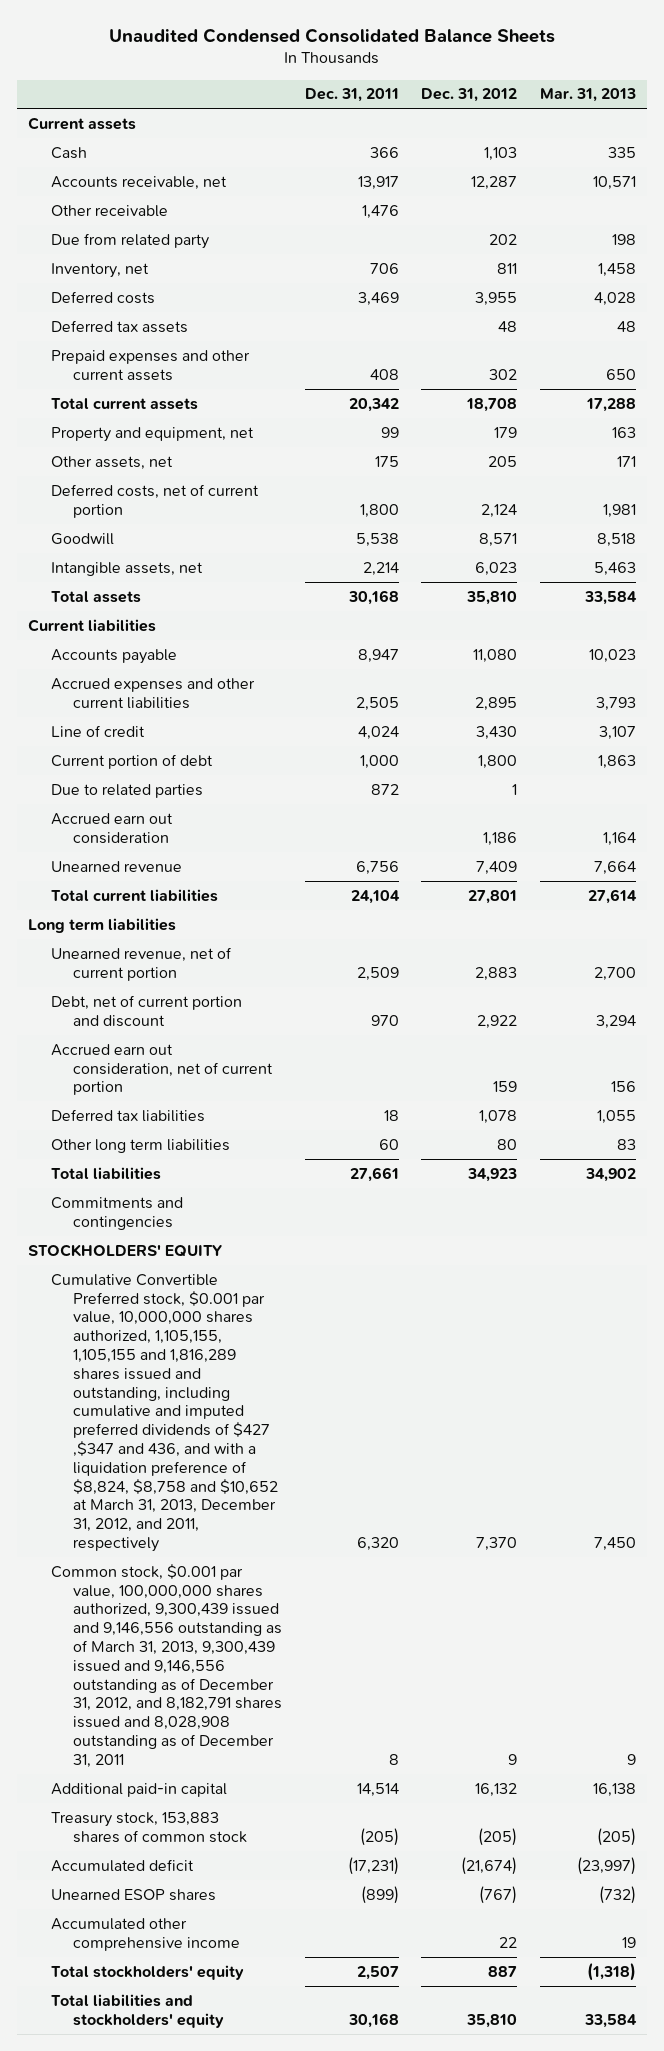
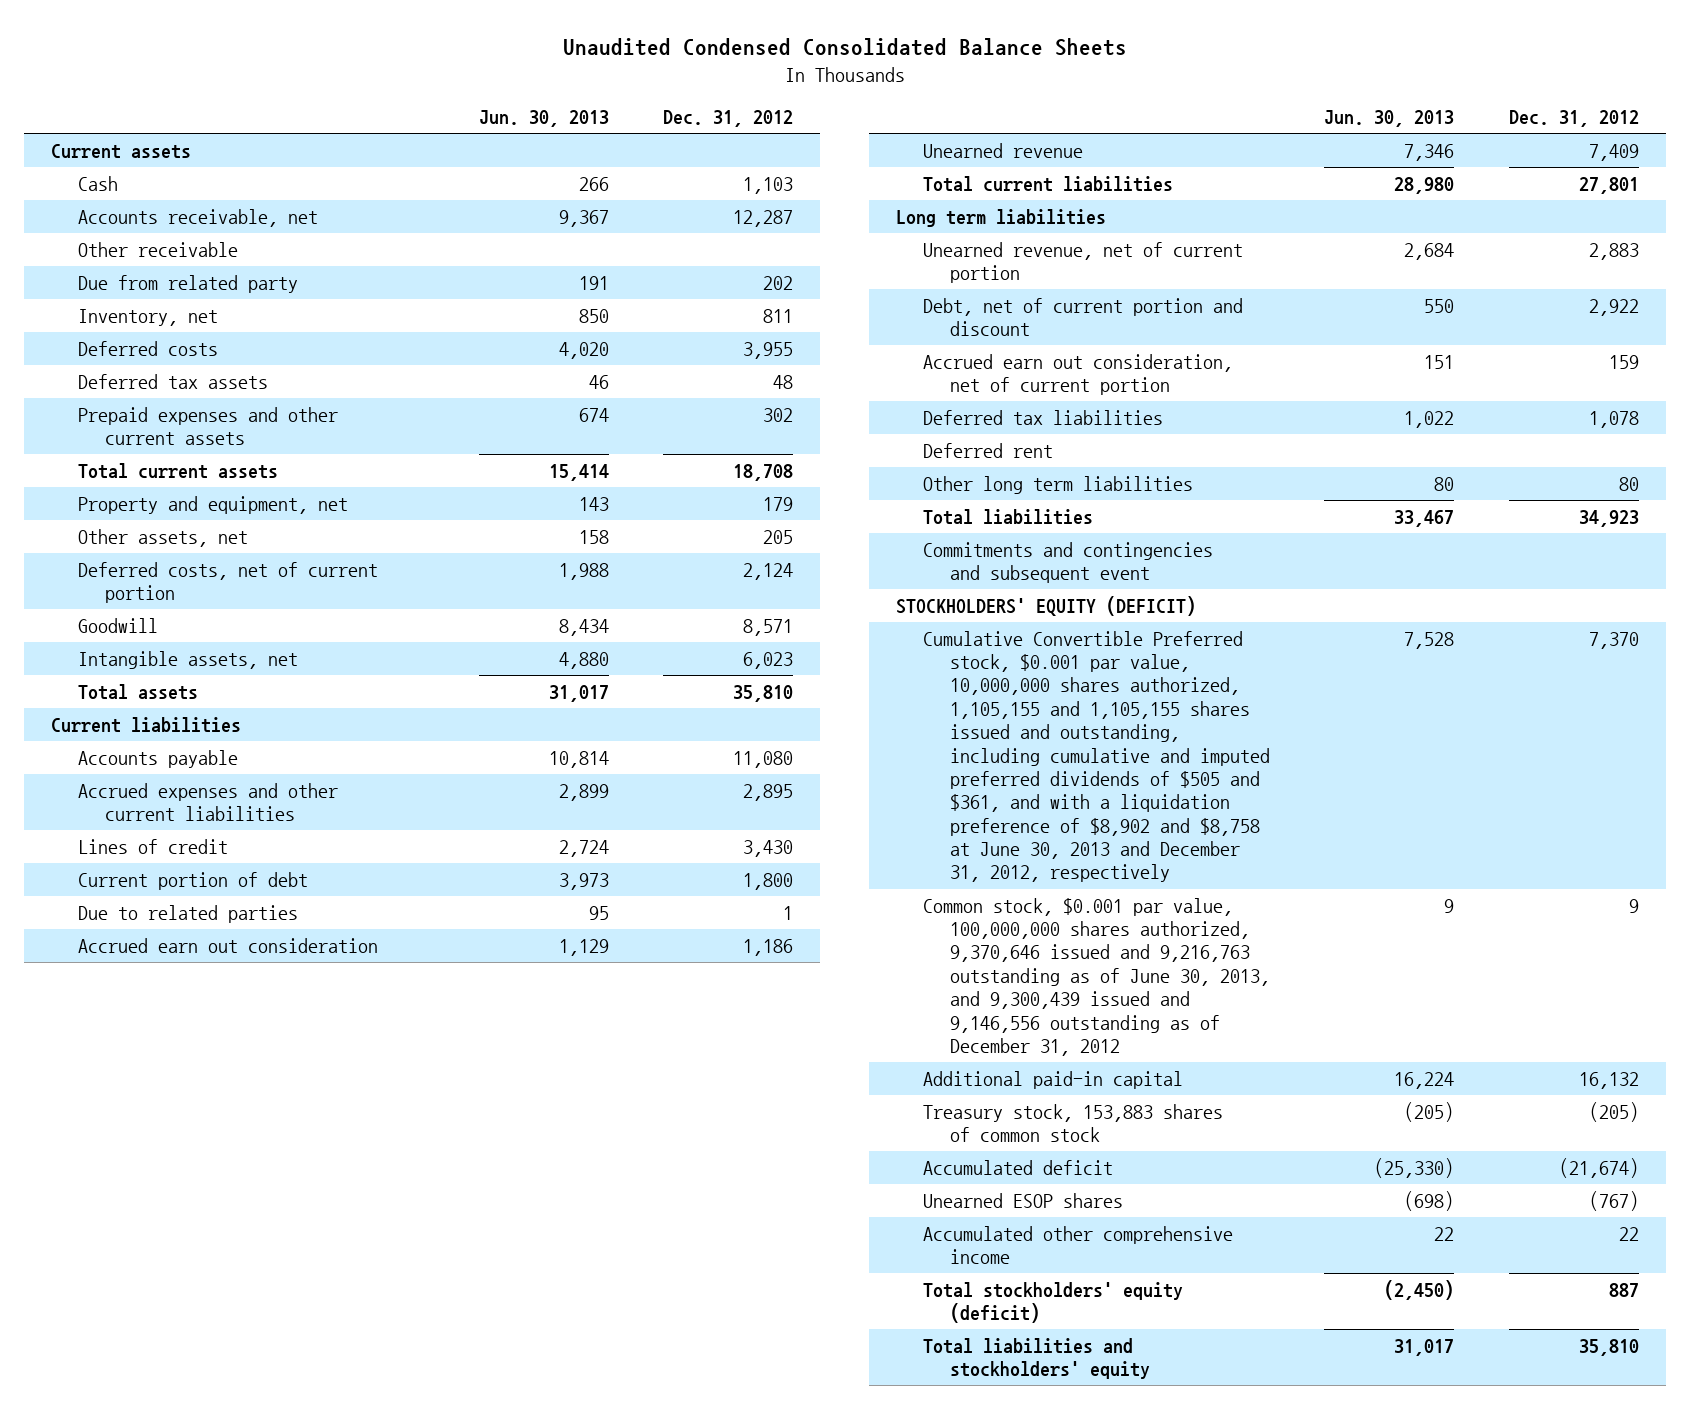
- | Dec. 31, 2011 | Dec. 31, 2012 | Mar. 31, 2013
+ | Jun. 30, 2013 | Dec. 31, 2012
- Line of credit | 4,024 | 3,430 | 3,107
+ Lines of credit | 2,724 | 3,430
+ Deferred rent
- Commitments and contingencies
- STOCKHOLDERS' EQUITY
- Cumulative Convertible Preferred stock, $0.001 par value, 10,000,000 shares authorized, 1,105,155, 1,105,155 and 1,816,289 shares issued and outstanding, including cumulative and imputed preferred dividends of $427 ,$347 and 436, and with a liquidation preference of $8,824, $8,758 and $10,652 at March 31, 2013, December 31, 2012, and 2011, respectively | 6,320 | 7,370 | 7,450
- Common stock, $0.001 par value, 100,000,000 shares authorized, 9,300,439 issued and 9,146,556 outstanding as of March 31, 2013, 9,300,439 issued and 9,146,556 outstanding as of December 31, 2012, and 8,182,791 shares issued and 8,028,908 outstanding as of December 31, 2011 | 8 | 9 | 9
+ Commitments and contingencies and subsequent event
+ STOCKHOLDERS' EQUITY (DEFICIT)
+ Cumulative Convertible Preferred stock, $0.001 par value, 10,000,000 shares authorized, 1,105,155 and 1,105,155 shares issued and outstanding, including cumulative and imputed preferred dividends of $505 and $361, and with a liquidation preference of $8,902 and $8,758 at June 30, 2013 and December 31, 2012, respectively | 7,528 | 7,370
+ Common stock, $0.001 par value, 100,000,000 shares authorized, 9,370,646 issued and 9,216,763 outstanding as of June 30, 2013, and 9,300,439 issued and 9,146,556 outstanding as of December 31, 2012 | 9 | 9
- Total stockholders' equity | 2,507 | 887 | (1,318)
+ Total stockholders' equity (deficit) | (2,450) | 887

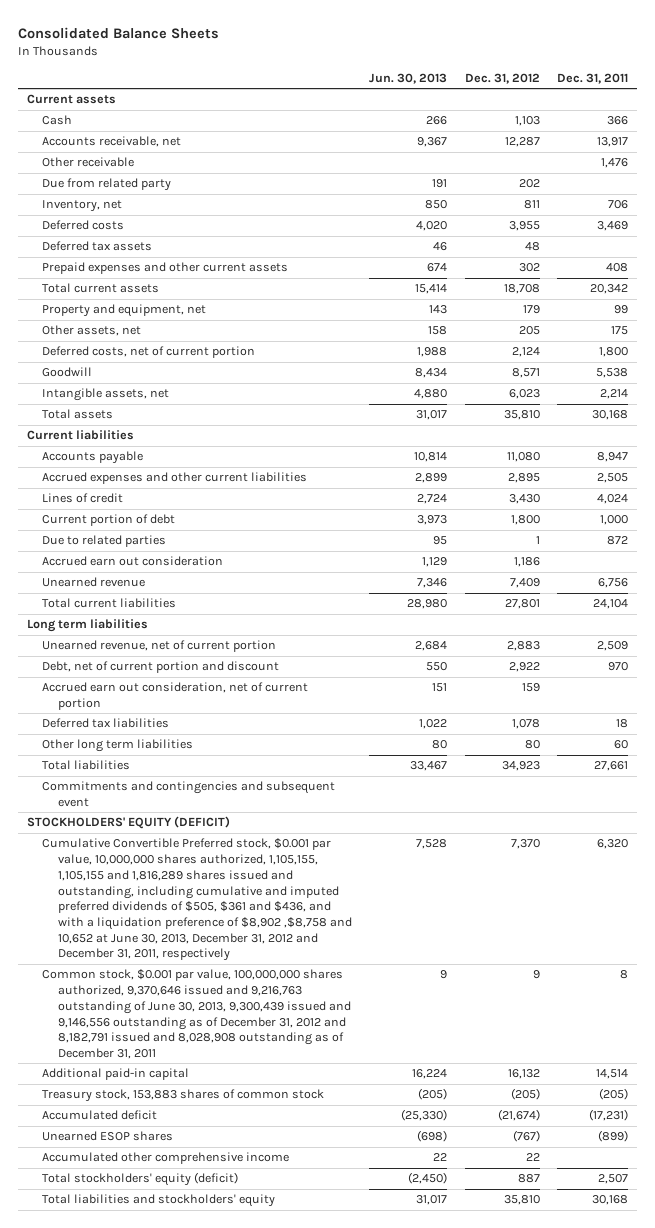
- Unaudited Condensed Consolidated Balance Sheets
+ Consolidated Balance Sheets
- | Jun. 30, 2013 | Dec. 31, 2012
+ | Jun. 30, 2013 | Dec. 31, 2012 | Dec. 31, 2011
- Deferred rent
- Cumulative Convertible Preferred stock, $0.001 par value, 10,000,000 shares authorized, 1,105,155 and 1,105,155 shares issued and outstanding, including cumulative and imputed preferred dividends of $505 and $361, and with a liquidation preference of $8,902 and $8,758 at June 30, 2013 and December 31, 2012, respectively | 7,528 | 7,370
- Common stock, $0.001 par value, 100,000,000 shares authorized, 9,370,646 issued and 9,216,763 outstanding as of June 30, 2013, and 9,300,439 issued and 9,146,556 outstanding as of December 31, 2012 | 9 | 9
+ Cumulative Convertible Preferred stock, $0.001 par value, 10,000,000 shares authorized, 1,105,155, 1,105,155 and 1,816,289 shares issued and outstanding, including cumulative and imputed preferred dividends of $505, $361 and $436, and with a liquidation preference of $8,902 ,$8,758 and 10,652 at June 30, 2013, December 31, 2012 and December 31, 2011, respectively | 7,528 | 7,370 | 6,320
+ Common stock, $0.001 par value, 100,000,000 shares authorized, 9,370,646 issued and 9,216,763 outstanding of June 30, 2013, 9,300,439 issued and 9,146,556 outstanding as of December 31, 2012 and 8,182,791 issued and 8,028,908 outstanding as of December 31, 2011 | 9 | 9 | 8

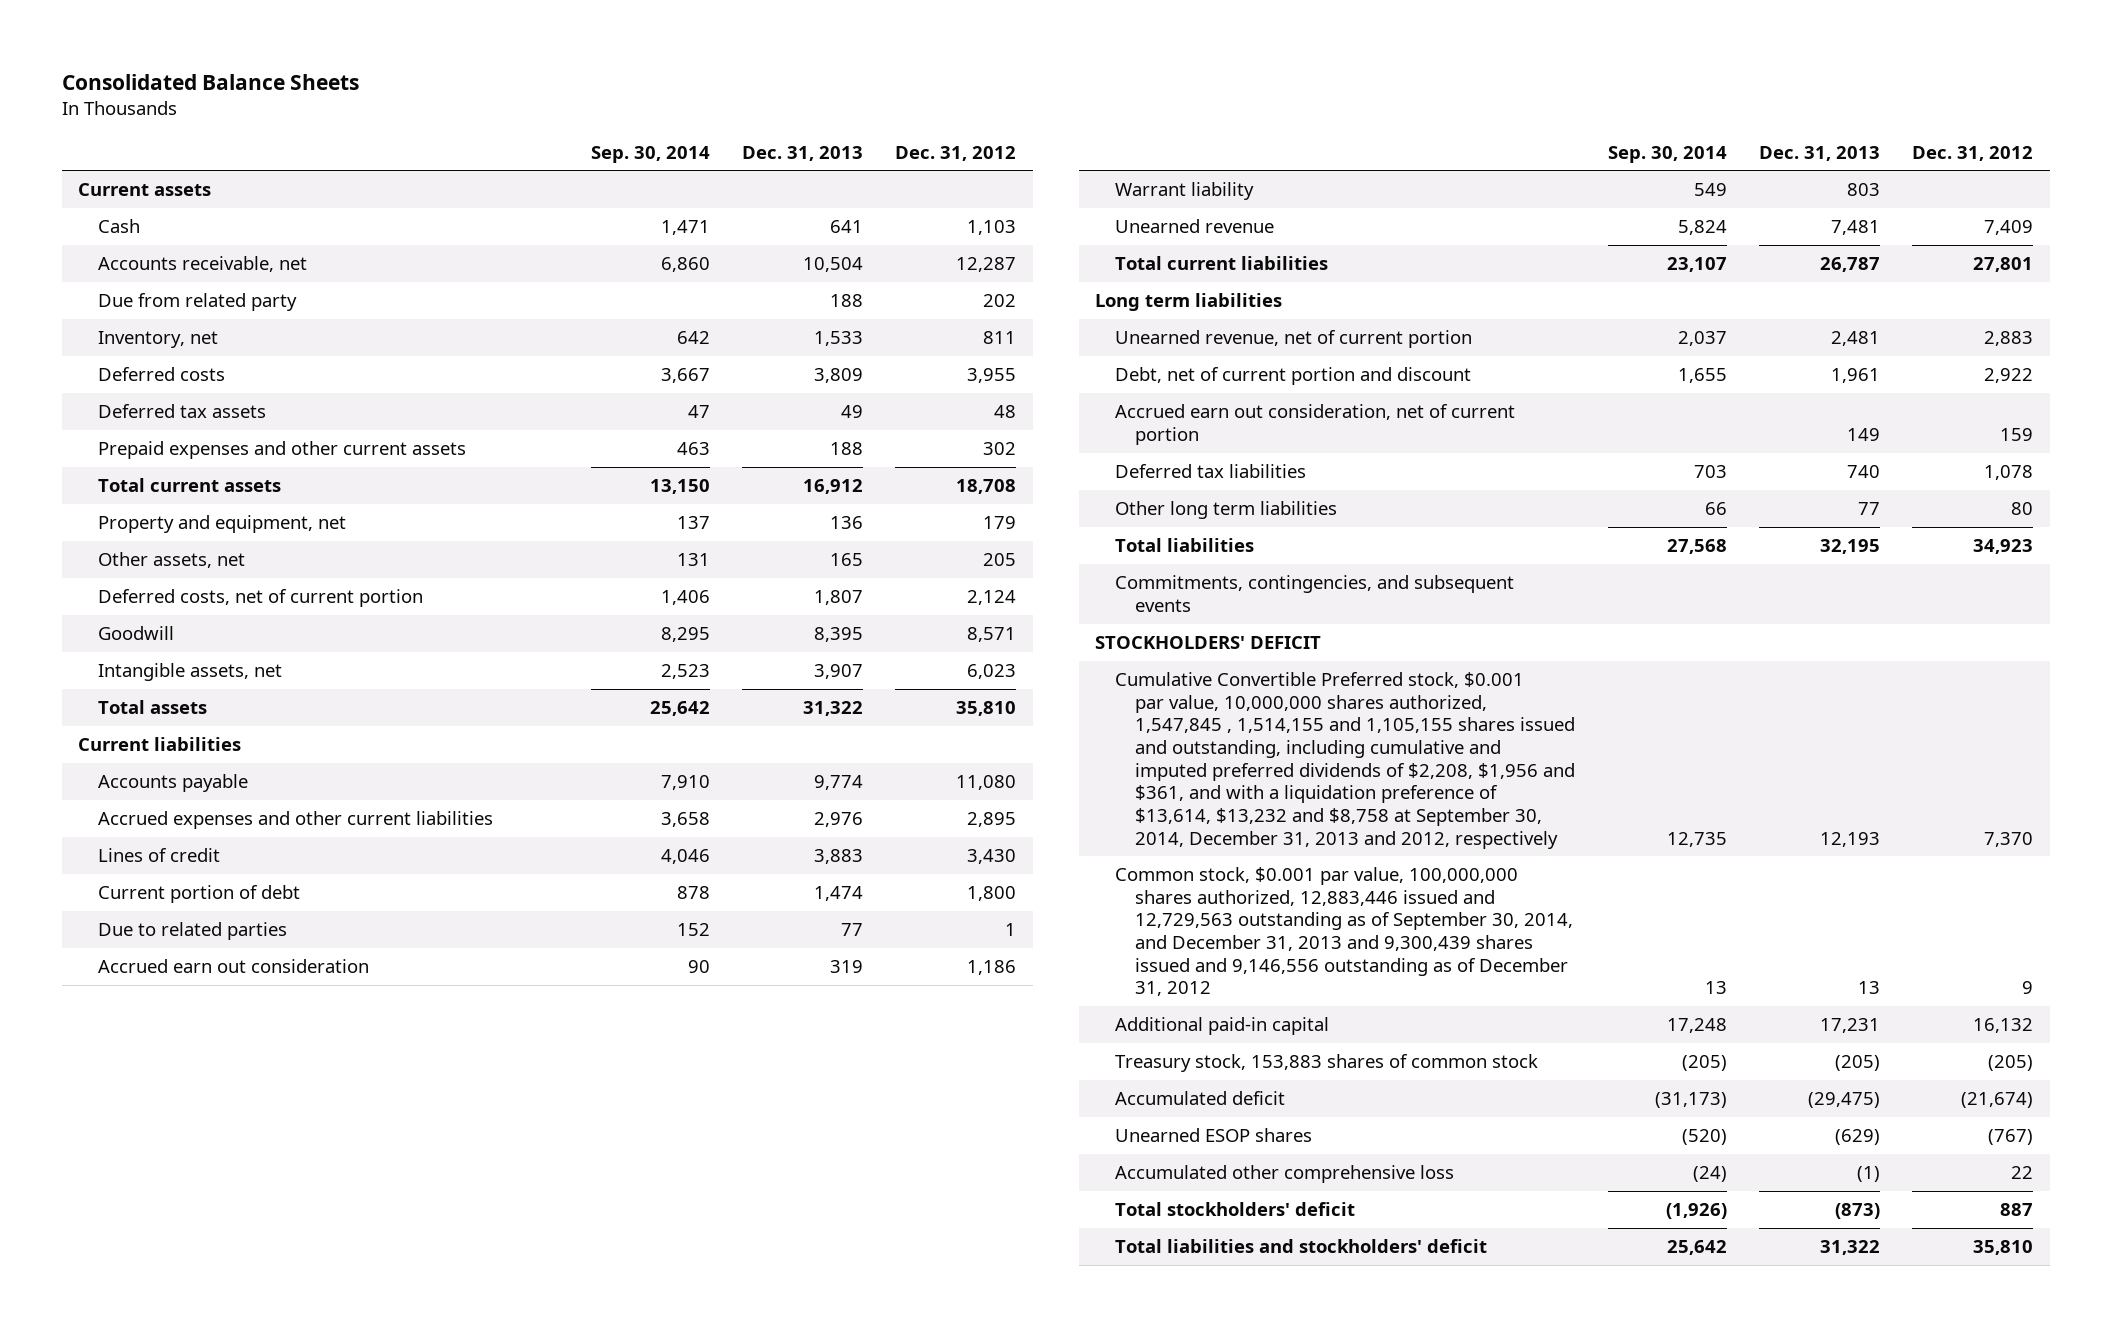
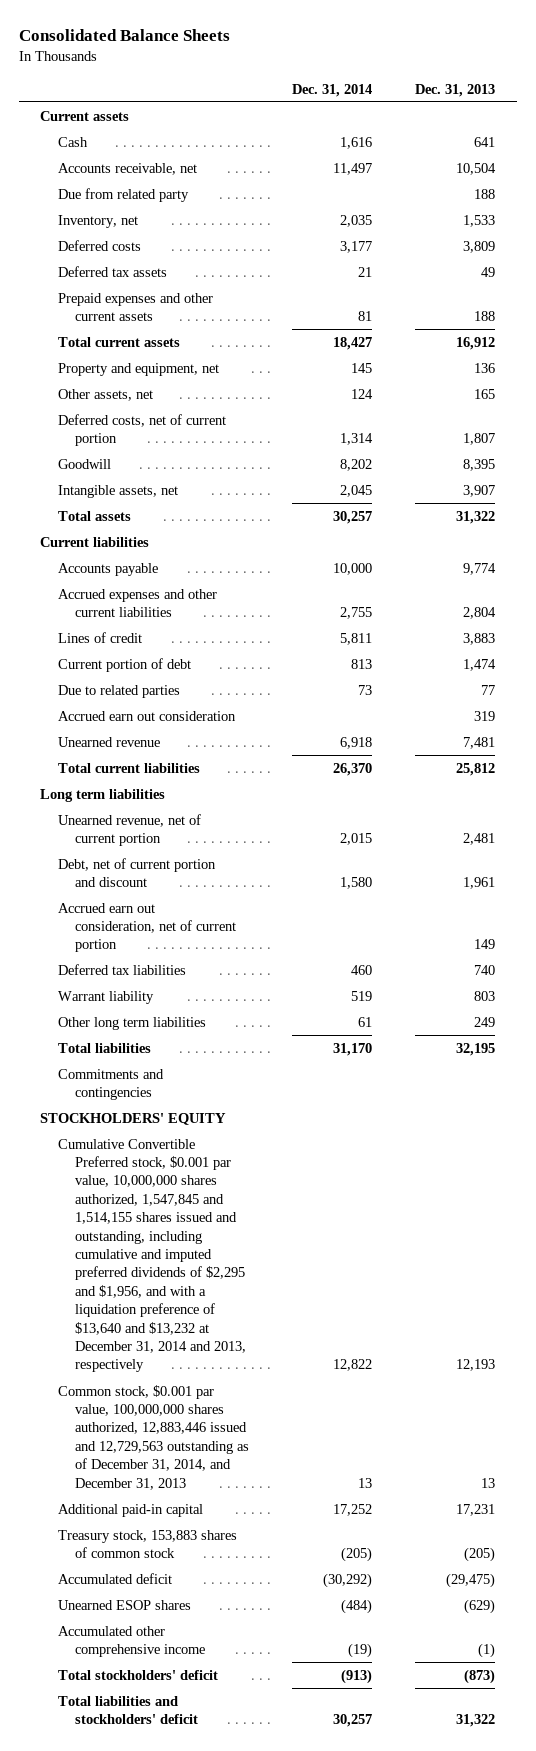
- | Sep. 30, 2014 | Dec. 31, 2013 | Dec. 31, 2012
+ | Dec. 31, 2014 | Dec. 31, 2013
- Accrued expenses and other current liabilities | 3,658 | 2,976 | 2,895
+ Accrued expenses and other current liabilities | 2,755 | 2,804
- Total current liabilities | 23,107 | 26,787 | 27,801
+ Total current liabilities | 26,370 | 25,812
- Other long term liabilities | 66 | 77 | 80
moved down: Warrant liability | 519 | 803
+ Other long term liabilities | 61 | 249
- Commitments, contingencies, and subsequent events
- STOCKHOLDERS' DEFICIT
- Cumulative Convertible Preferred stock, $0.001 par value, 10,000,000 shares authorized, 1,547,845 , 1,514,155 and 1,105,155 shares issued and outstanding, including cumulative and imputed preferred dividends of $2,208, $1,956 and $361, and with a liquidation preference of $13,614, $13,232 and $8,758 at September 30, 2014, December 31, 2013 and 2012, respectively | 12,735 | 12,193 | 7,370
- Common stock, $0.001 par value, 100,000,000 shares authorized, 12,883,446 issued and 12,729,563 outstanding as of September 30, 2014, and December 31, 2013 and 9,300,439 shares issued and 9,146,556 outstanding as of December 31, 2012 | 13 | 13 | 9
+ Commitments and contingencies
+ STOCKHOLDERS' EQUITY
+ Cumulative Convertible Preferred stock, $0.001 par value, 10,000,000 shares authorized, 1,547,845 and 1,514,155 shares issued and outstanding, including cumulative and imputed preferred dividends of $2,295 and $1,956, and with a liquidation preference of $13,640 and $13,232 at December 31, 2014 and 2013, respectively | 12,822 | 12,193
+ Common stock, $0.001 par value, 100,000,000 shares authorized, 12,883,446 issued and 12,729,563 outstanding as of December 31, 2014, and December 31, 2013 | 13 | 13
- Accumulated other comprehensive loss | (24) | (1) | 22
+ Accumulated other comprehensive income | (19) | (1)

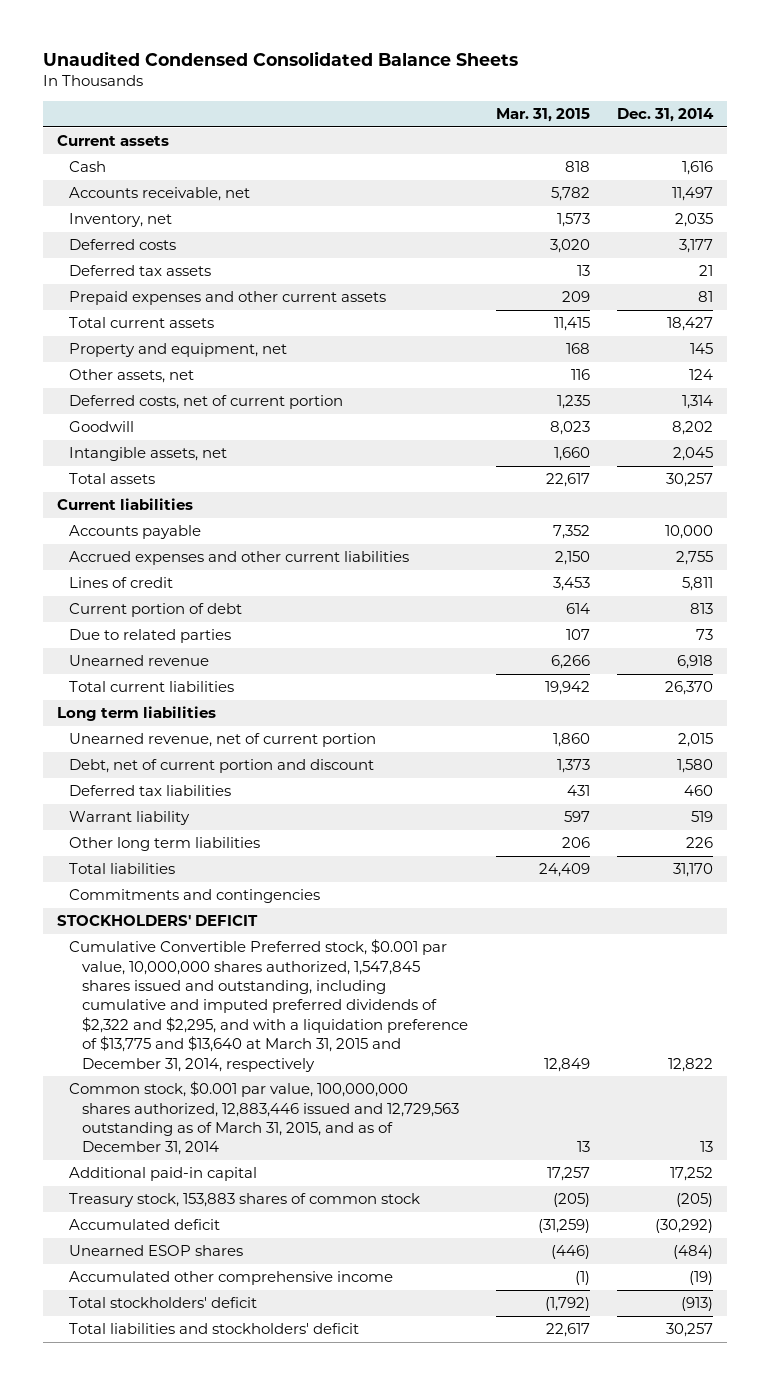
- Consolidated Balance Sheets
+ Unaudited Condensed Consolidated Balance Sheets
- | Dec. 31, 2014 | Dec. 31, 2013
+ | Mar. 31, 2015 | Dec. 31, 2014
- Due from related party | | 188
- Accrued earn out consideration | | 319
- Accrued earn out consideration, net of current portion | | 149
- Other long term liabilities | 61 | 249
+ Other long term liabilities | 206 | 226
- STOCKHOLDERS' EQUITY
- Cumulative Convertible Preferred stock, $0.001 par value, 10,000,000 shares authorized, 1,547,845 and 1,514,155 shares issued and outstanding, including cumulative and imputed preferred dividends of $2,295 and $1,956, and with a liquidation preference of $13,640 and $13,232 at December 31, 2014 and 2013, respectively | 12,822 | 12,193
- Common stock, $0.001 par value, 100,000,000 shares authorized, 12,883,446 issued and 12,729,563 outstanding as of December 31, 2014, and December 31, 2013 | 13 | 13
+ STOCKHOLDERS' DEFICIT
+ Cumulative Convertible Preferred stock, $0.001 par value, 10,000,000 shares authorized, 1,547,845 shares issued and outstanding, including cumulative and imputed preferred dividends of $2,322 and $2,295, and with a liquidation preference of $13,775 and $13,640 at March 31, 2015 and December 31, 2014, respectively | 12,849 | 12,822
+ Common stock, $0.001 par value, 100,000,000 shares authorized, 12,883,446 issued and 12,729,563 outstanding as of March 31, 2015, and as of December 31, 2014 | 13 | 13

